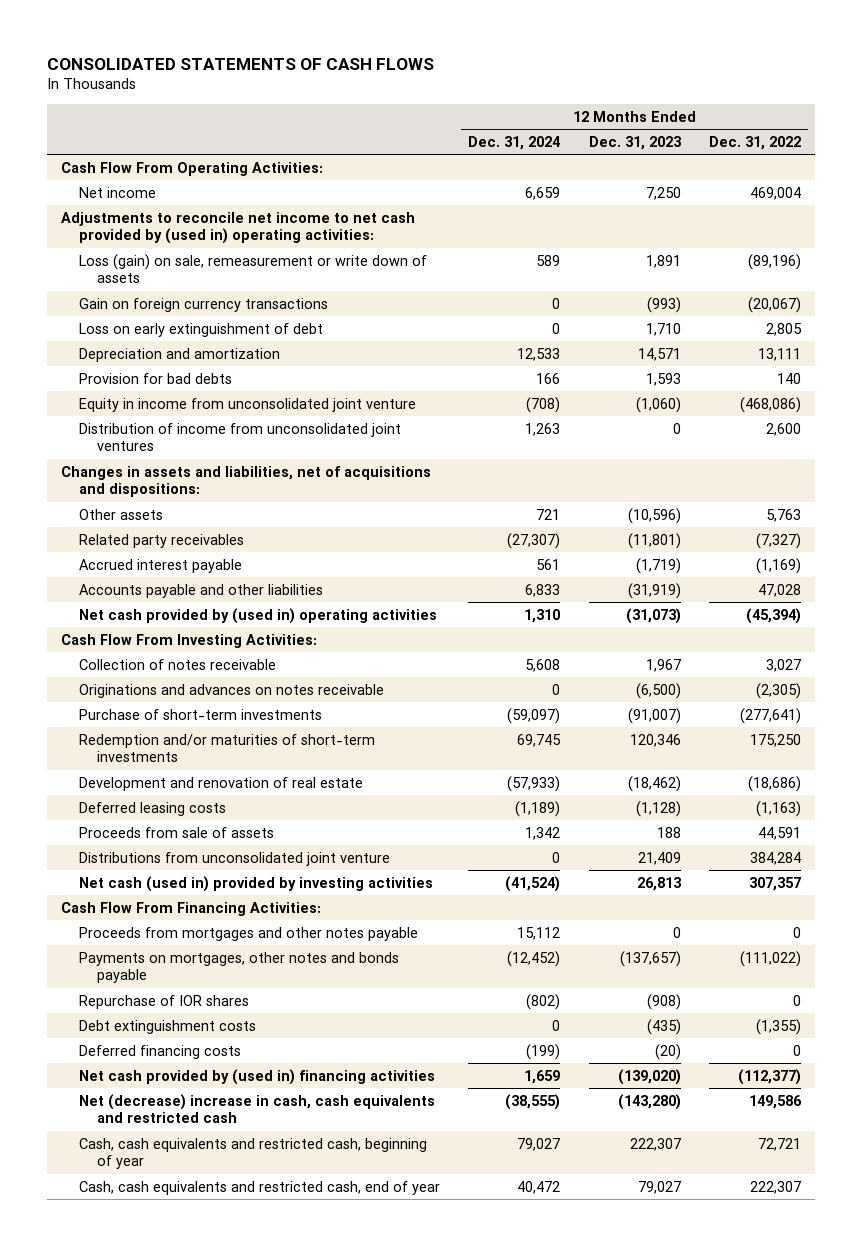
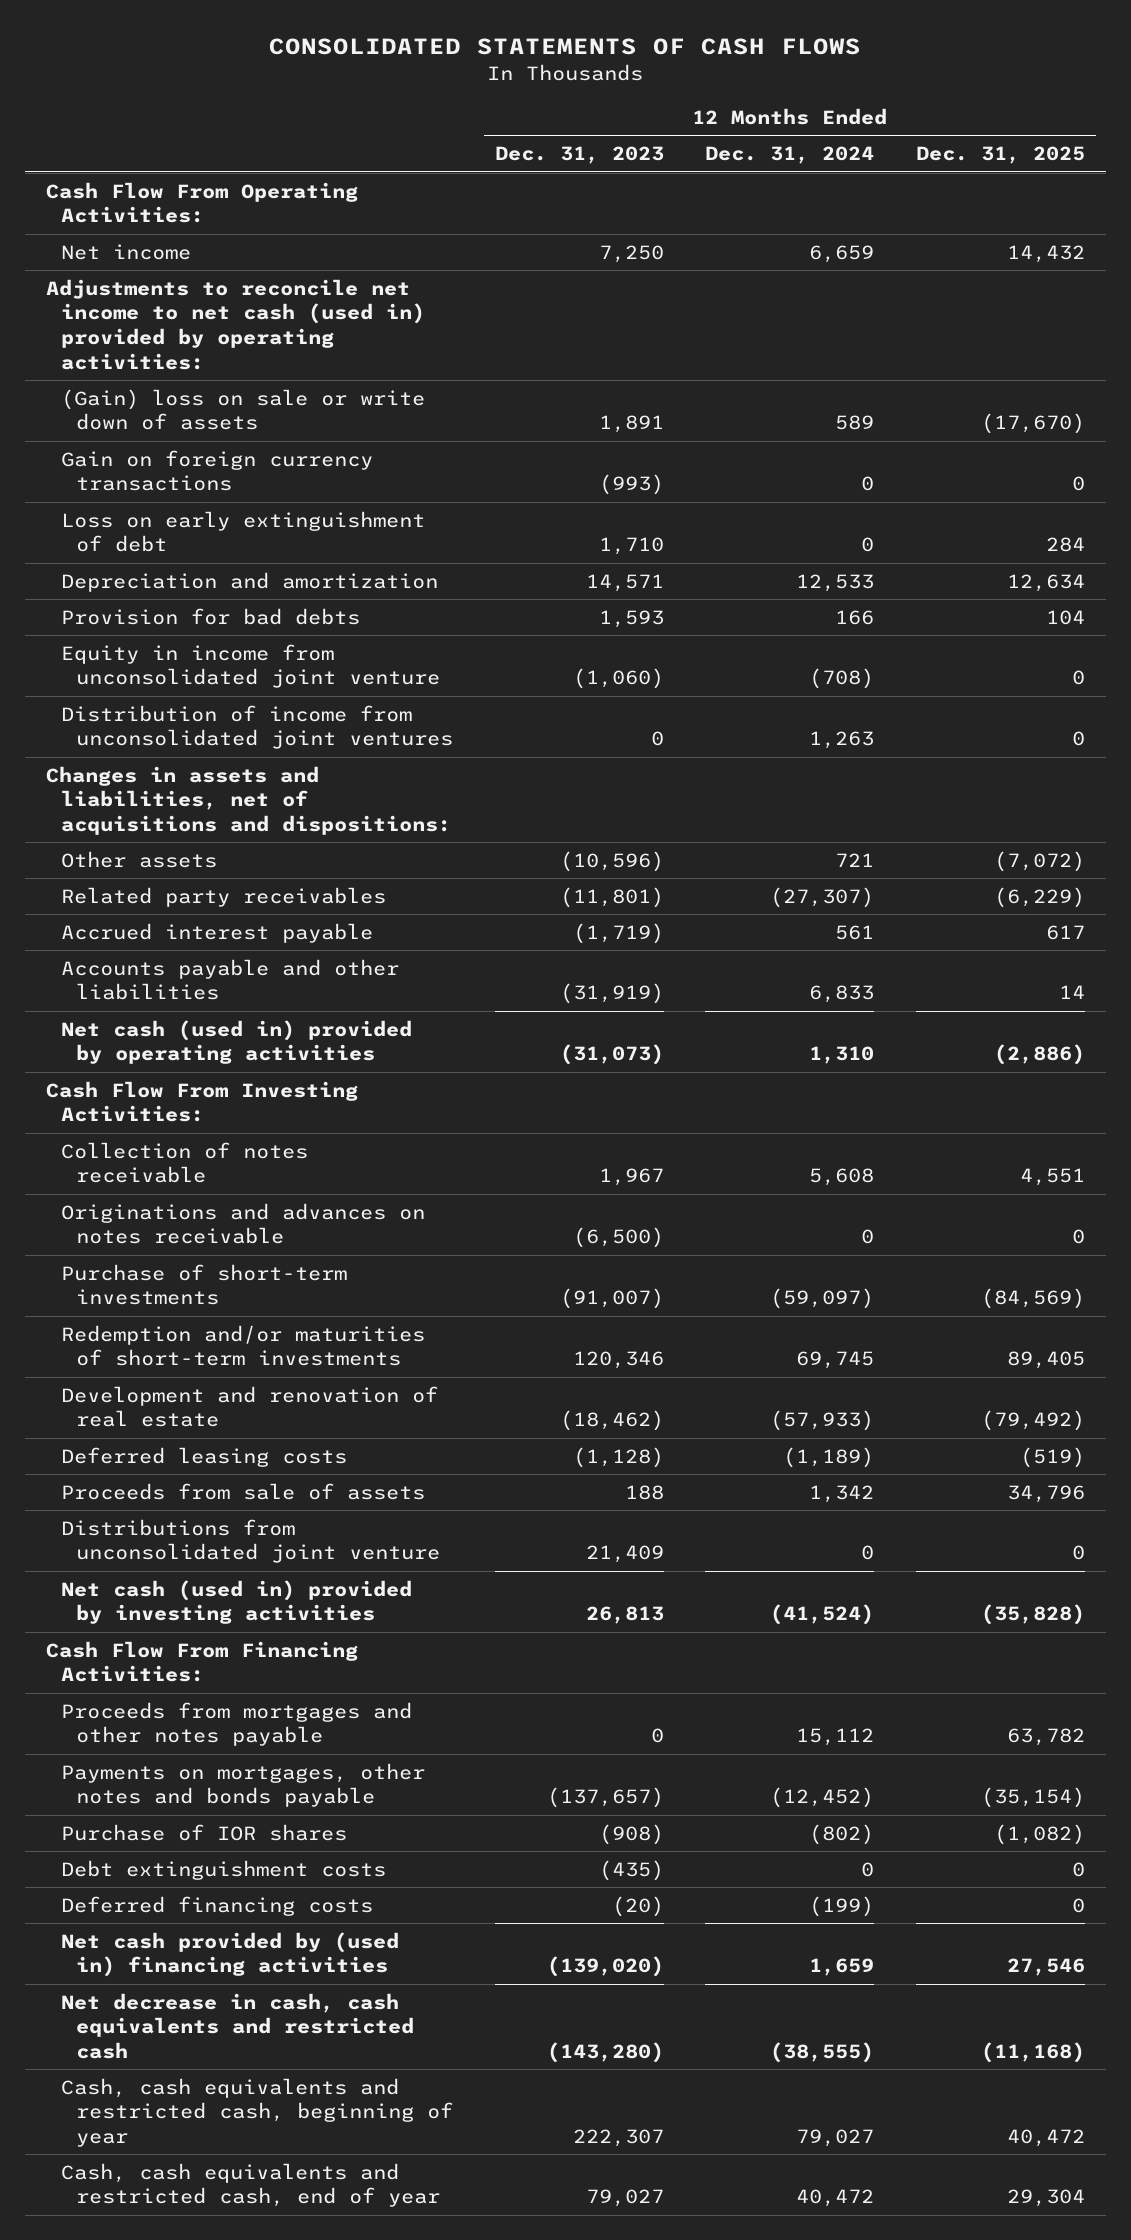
- | 12 Months Ended Dec. 31, 2024 | 12 Months Ended Dec. 31, 2023 | 12 Months Ended Dec. 31, 2022
+ | 12 Months Ended Dec. 31, 2023 | 12 Months Ended Dec. 31, 2024 | 12 Months Ended Dec. 31, 2025
- Adjustments to reconcile net income to net cash provided by (used in) operating activities:
- Loss (gain) on sale, remeasurement or write down of assets | 589 | 1,891 | (89,196)
+ Adjustments to reconcile net income to net cash (used in) provided by operating activities:
+ (Gain) loss on sale or write down of assets | 1,891 | 589 | (17,670)
- Net cash provided by (used in) operating activities | 1,310 | (31,073) | (45,394)
+ Net cash (used in) provided by operating activities | (31,073) | 1,310 | (2,886)
- Repurchase of IOR shares | (802) | (908) | 0
+ Purchase of IOR shares | (908) | (802) | (1,082)
- Net (decrease) increase in cash, cash equivalents and restricted cash | (38,555) | (143,280) | 149,586
+ Net decrease in cash, cash equivalents and restricted cash | (143,280) | (38,555) | (11,168)

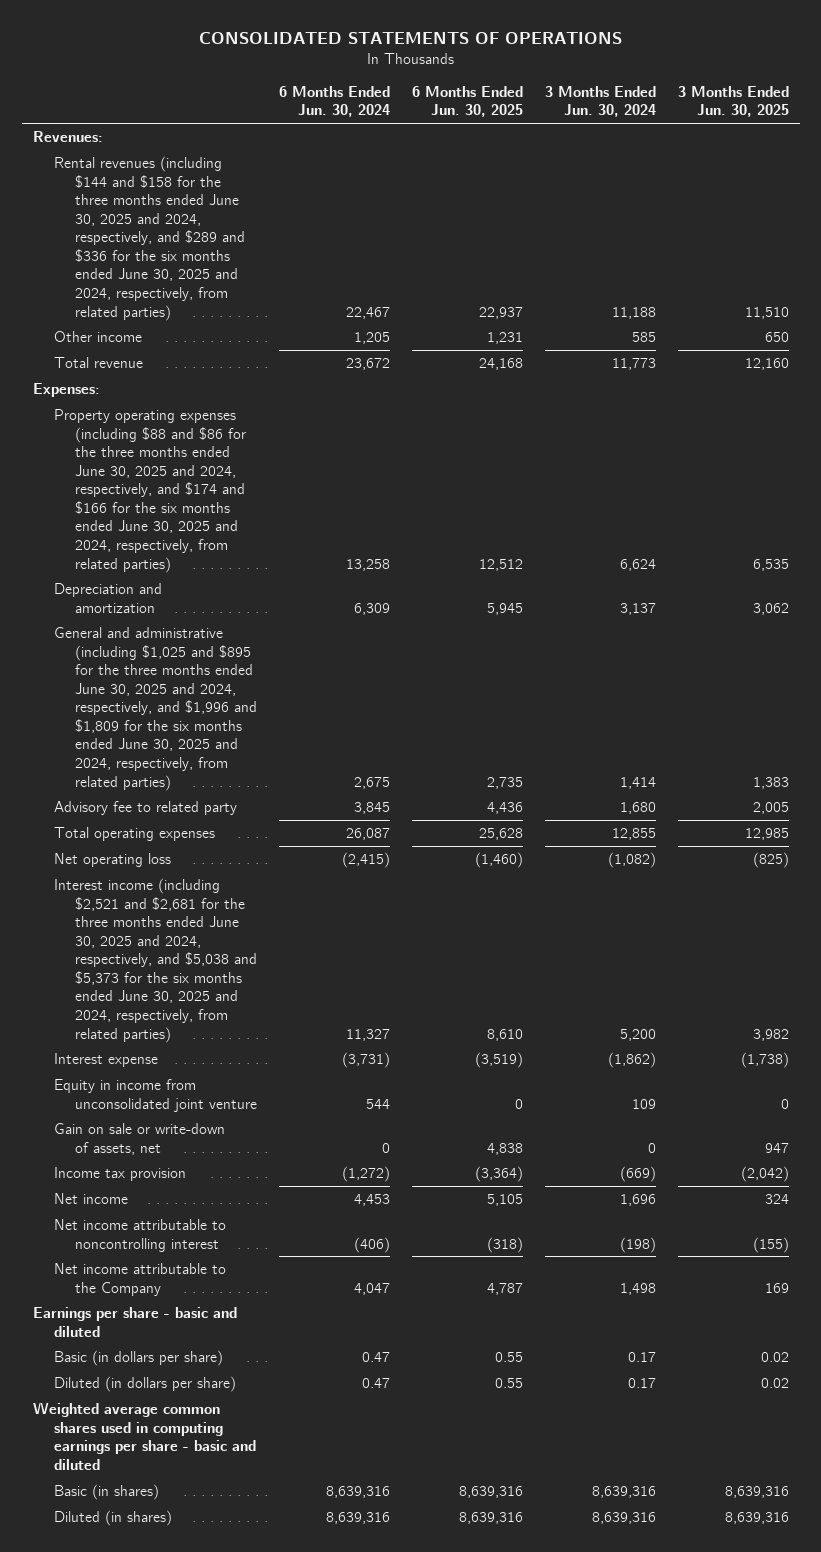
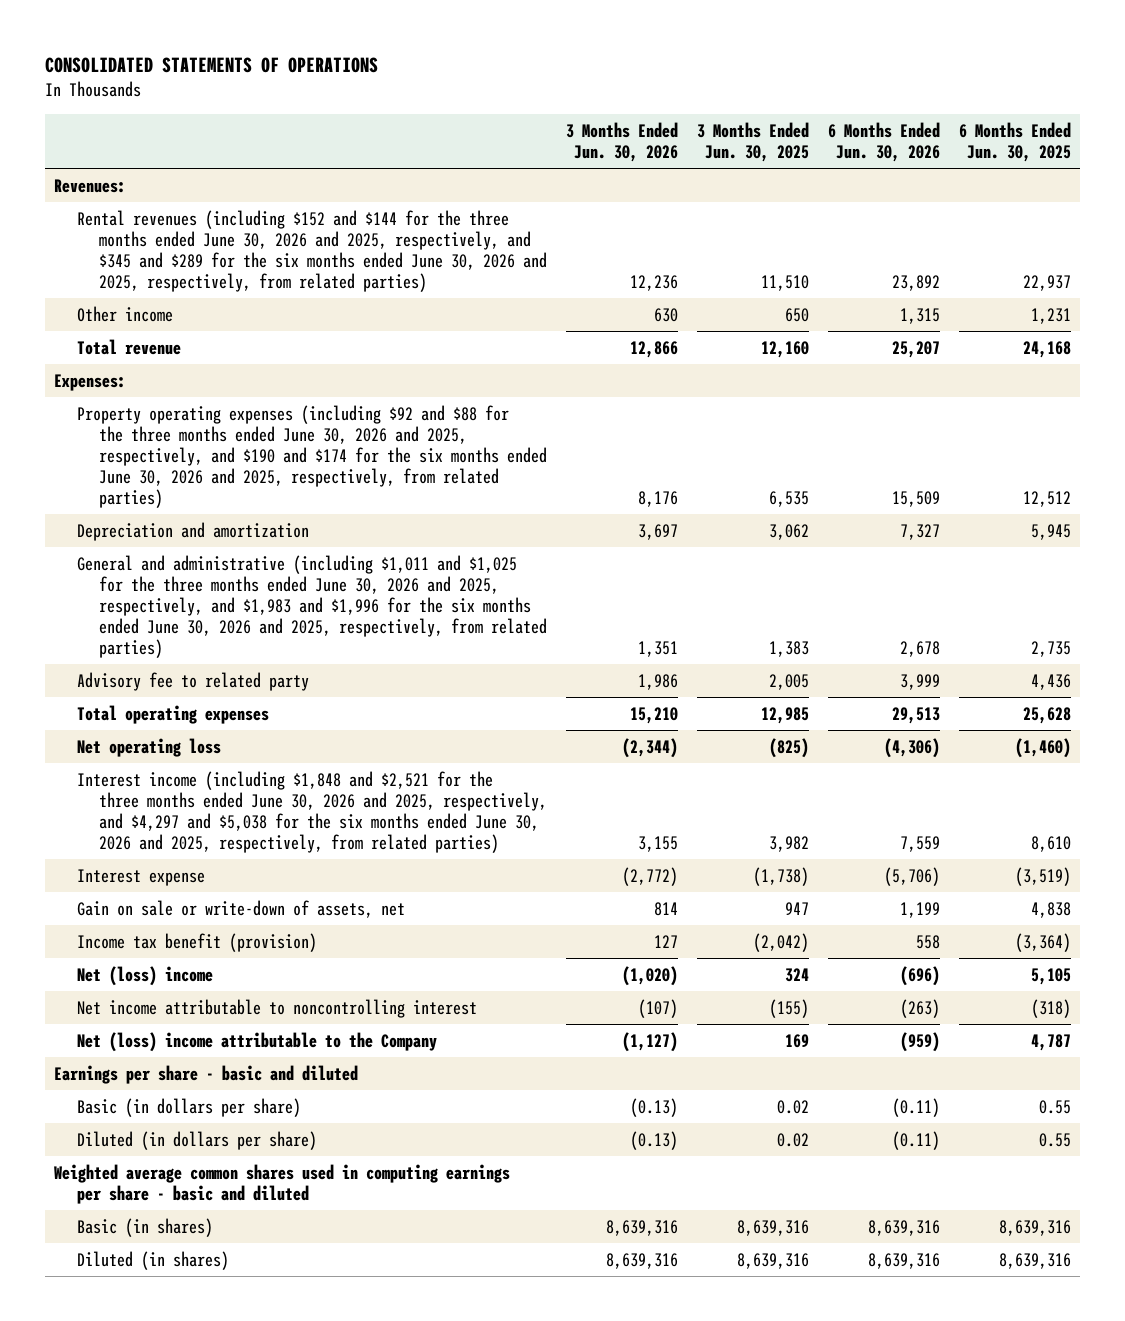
- | 6 Months Ended Jun. 30, 2024 | 6 Months Ended Jun. 30, 2025 | 3 Months Ended Jun. 30, 2024 | 3 Months Ended Jun. 30, 2025
+ | 3 Months Ended Jun. 30, 2026 | 3 Months Ended Jun. 30, 2025 | 6 Months Ended Jun. 30, 2026 | 6 Months Ended Jun. 30, 2025
- Rental revenues (including $144 and $158 for the three months ended June 30, 2025 and 2024, respectively, and $289 and $336 for the six months ended June 30, 2025 and 2024, respectively, from related parties) | 22,467 | 22,937 | 11,188 | 11,510
+ Rental revenues (including $152 and $144 for the three months ended June 30, 2026 and 2025, respectively, and $345 and $289 for the six months ended June 30, 2026 and 2025, respectively, from related parties) | 12,236 | 11,510 | 23,892 | 22,937
- Property operating expenses (including $88 and $86 for the three months ended June 30, 2025 and 2024, respectively, and $174 and $166 for the six months ended June 30, 2025 and 2024, respectively, from related parties) | 13,258 | 12,512 | 6,624 | 6,535
+ Property operating expenses (including $92 and $88 for the three months ended June 30, 2026 and 2025, respectively, and $190 and $174 for the six months ended June 30, 2026 and 2025, respectively, from related parties) | 8,176 | 6,535 | 15,509 | 12,512
- General and administrative (including $1,025 and $895 for the three months ended June 30, 2025 and 2024, respectively, and $1,996 and $1,809 for the six months ended June 30, 2025 and 2024, respectively, from related parties) | 2,675 | 2,735 | 1,414 | 1,383
+ General and administrative (including $1,011 and $1,025 for the three months ended June 30, 2026 and 2025, respectively, and $1,983 and $1,996 for the six months ended June 30, 2026 and 2025, respectively, from related parties) | 1,351 | 1,383 | 2,678 | 2,735
- Interest income (including $2,521 and $2,681 for the three months ended June 30, 2025 and 2024, respectively, and $5,038 and $5,373 for the six months ended June 30, 2025 and 2024, respectively, from related parties) | 11,327 | 8,610 | 5,200 | 3,982
+ Interest income (including $1,848 and $2,521 for the three months ended June 30, 2026 and 2025, respectively, and $4,297 and $5,038 for the six months ended June 30, 2026 and 2025, respectively, from related parties) | 3,155 | 3,982 | 7,559 | 8,610
- Equity in income from unconsolidated joint venture | 544 | 0 | 109 | 0
- Income tax provision | (1,272) | (3,364) | (669) | (2,042)
- Net income | 4,453 | 5,105 | 1,696 | 324
+ Income tax benefit (provision) | 127 | (2,042) | 558 | (3,364)
+ Net (loss) income | (1,020) | 324 | (696) | 5,105
- Net income attributable to the Company | 4,047 | 4,787 | 1,498 | 169
+ Net (loss) income attributable to the Company | (1,127) | 169 | (959) | 4,787

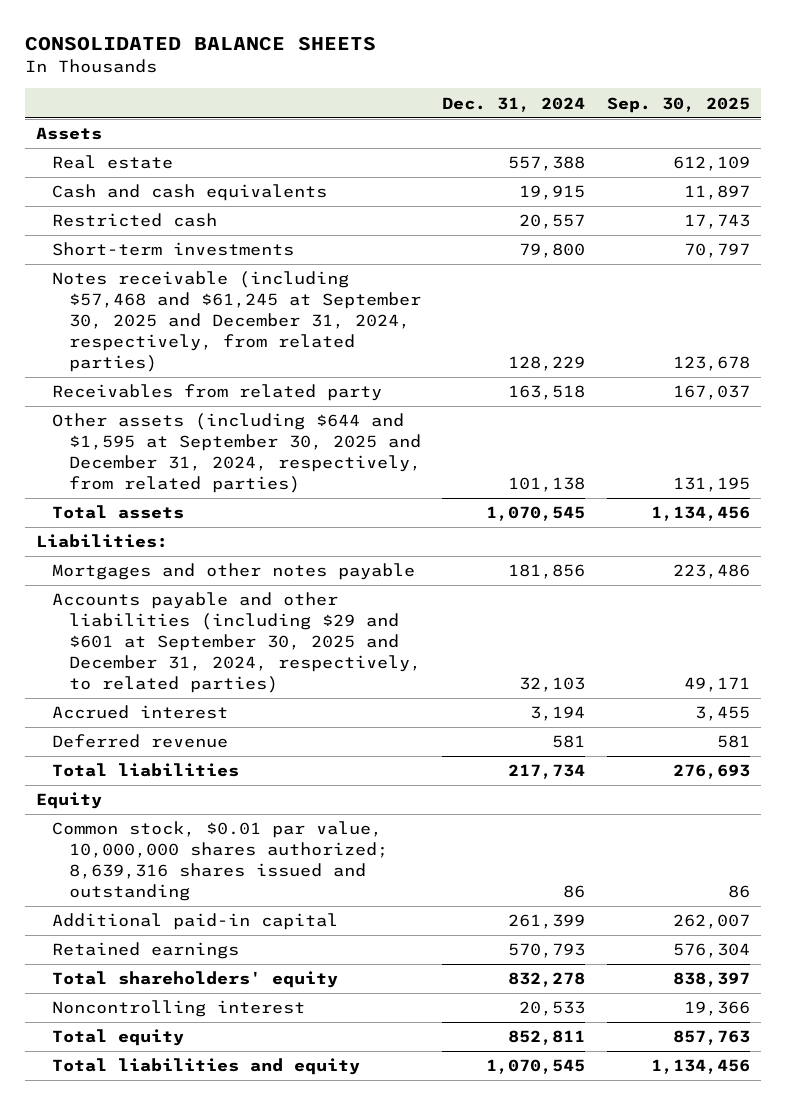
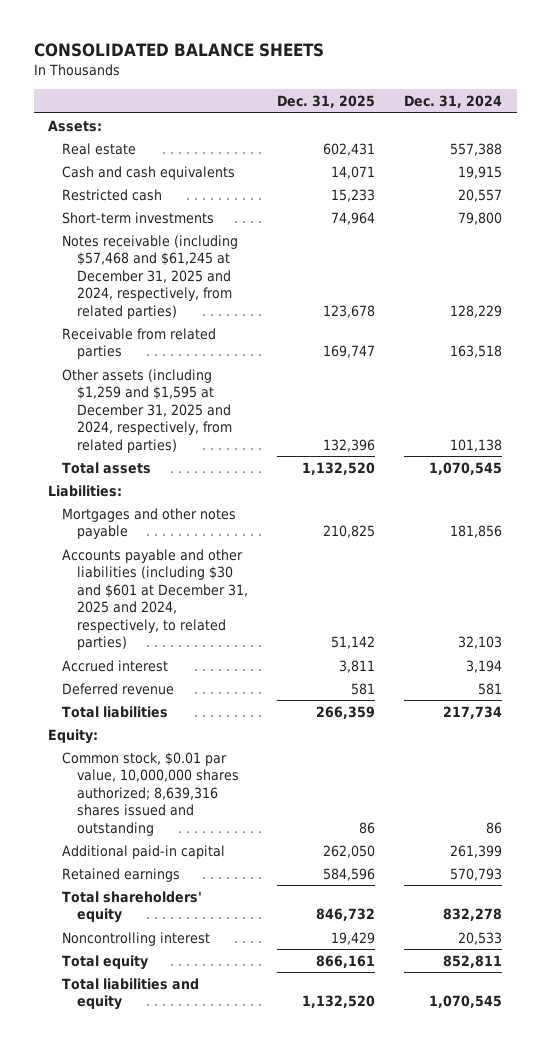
- | Dec. 31, 2024 | Sep. 30, 2025
+ | Dec. 31, 2025 | Dec. 31, 2024
- Assets
+ Assets:
- Notes receivable (including $57,468 and $61,245 at September 30, 2025 and December 31, 2024, respectively, from related parties) | 128,229 | 123,678
- Receivables from related party | 163,518 | 167,037
- Other assets (including $644 and $1,595 at September 30, 2025 and December 31, 2024, respectively, from related parties) | 101,138 | 131,195
+ Notes receivable (including $57,468 and $61,245 at December 31, 2025 and 2024, respectively, from related parties) | 123,678 | 128,229
+ Receivable from related parties | 169,747 | 163,518
+ Other assets (including $1,259 and $1,595 at December 31, 2025 and 2024, respectively, from related parties) | 132,396 | 101,138
- Accounts payable and other liabilities (including $29 and $601 at September 30, 2025 and December 31, 2024, respectively, to related parties) | 32,103 | 49,171
+ Accounts payable and other liabilities (including $30 and $601 at December 31, 2025 and 2024, respectively, to related parties) | 51,142 | 32,103
- Equity
+ Equity:

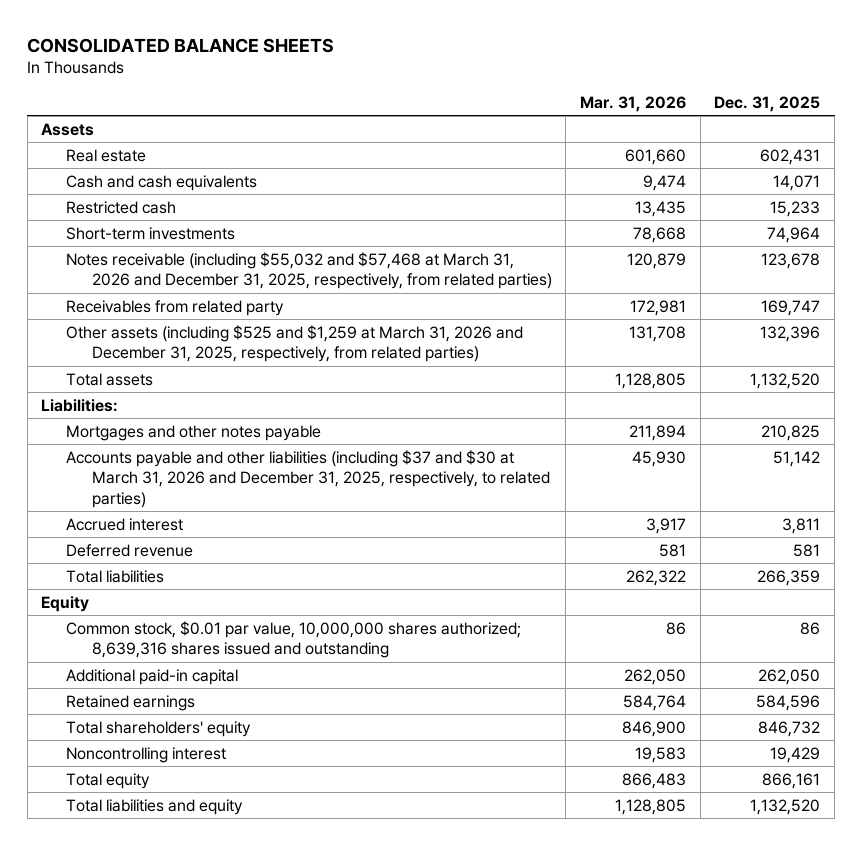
- | Dec. 31, 2025 | Dec. 31, 2024
+ | Mar. 31, 2026 | Dec. 31, 2025
- Assets:
+ Assets
- Notes receivable (including $57,468 and $61,245 at December 31, 2025 and 2024, respectively, from related parties) | 123,678 | 128,229
- Receivable from related parties | 169,747 | 163,518
- Other assets (including $1,259 and $1,595 at December 31, 2025 and 2024, respectively, from related parties) | 132,396 | 101,138
+ Notes receivable (including $55,032 and $57,468 at March 31, 2026 and December 31, 2025, respectively, from related parties) | 120,879 | 123,678
+ Receivables from related party | 172,981 | 169,747
+ Other assets (including $525 and $1,259 at March 31, 2026 and December 31, 2025, respectively, from related parties) | 131,708 | 132,396
- Accounts payable and other liabilities (including $30 and $601 at December 31, 2025 and 2024, respectively, to related parties) | 51,142 | 32,103
+ Accounts payable and other liabilities (including $37 and $30 at March 31, 2026 and December 31, 2025, respectively, to related parties) | 45,930 | 51,142
- Equity:
+ Equity

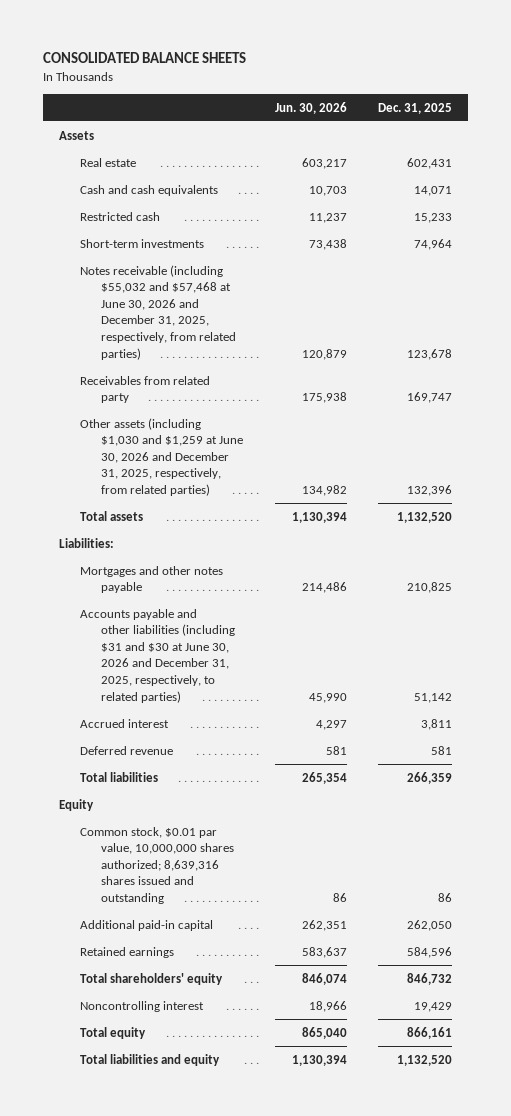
- | Mar. 31, 2026 | Dec. 31, 2025
+ | Jun. 30, 2026 | Dec. 31, 2025
- Notes receivable (including $55,032 and $57,468 at March 31, 2026 and December 31, 2025, respectively, from related parties) | 120,879 | 123,678
+ Notes receivable (including $55,032 and $57,468 at June 30, 2026 and December 31, 2025, respectively, from related parties) | 120,879 | 123,678
- Other assets (including $525 and $1,259 at March 31, 2026 and December 31, 2025, respectively, from related parties) | 131,708 | 132,396
+ Other assets (including $1,030 and $1,259 at June 30, 2026 and December 31, 2025, respectively, from related parties) | 134,982 | 132,396
- Accounts payable and other liabilities (including $37 and $30 at March 31, 2026 and December 31, 2025, respectively, to related parties) | 45,930 | 51,142
+ Accounts payable and other liabilities (including $31 and $30 at June 30, 2026 and December 31, 2025, respectively, to related parties) | 45,990 | 51,142

